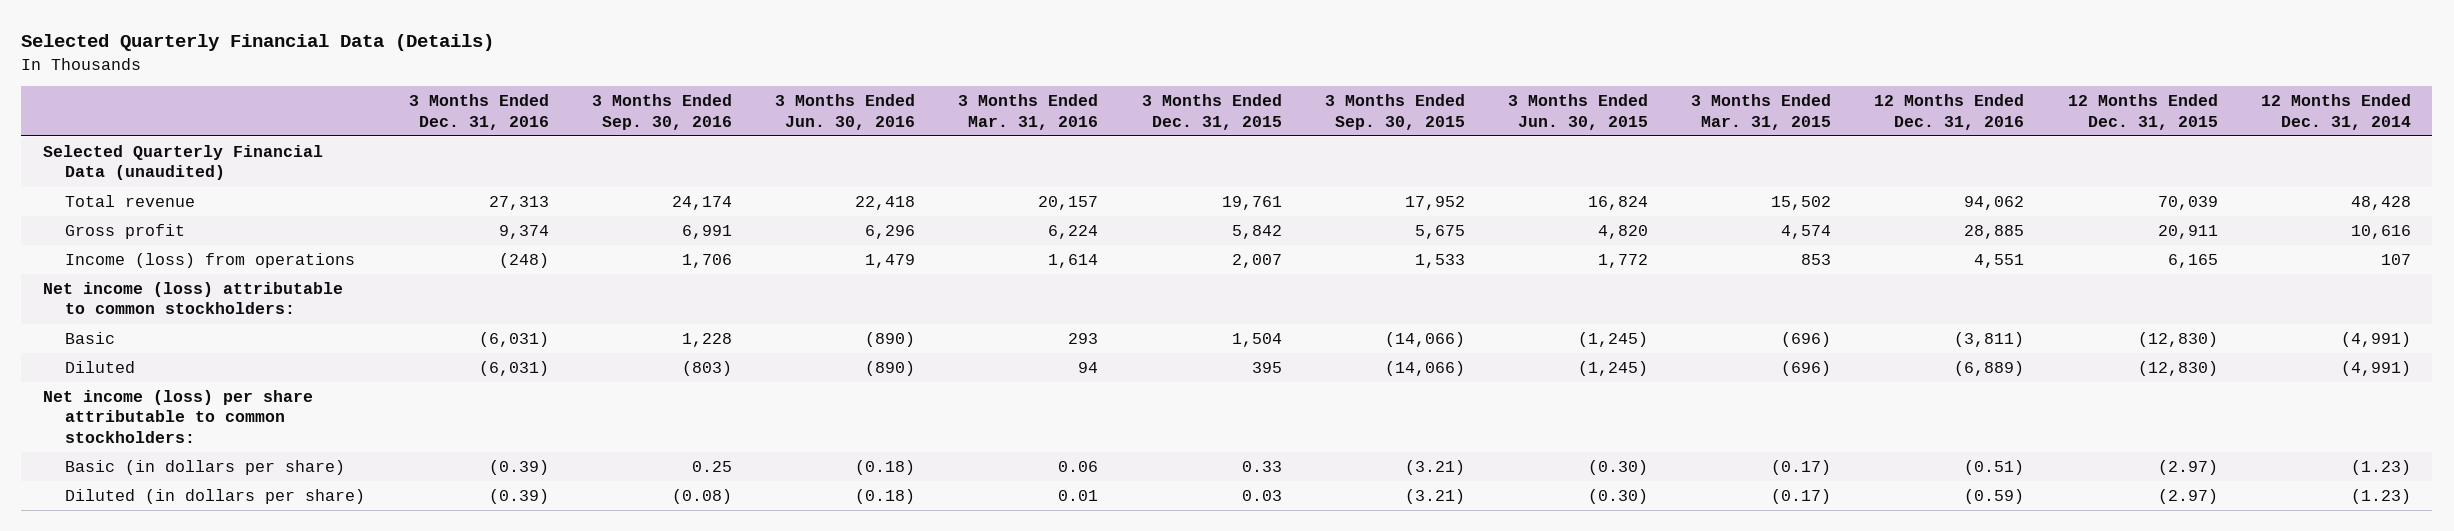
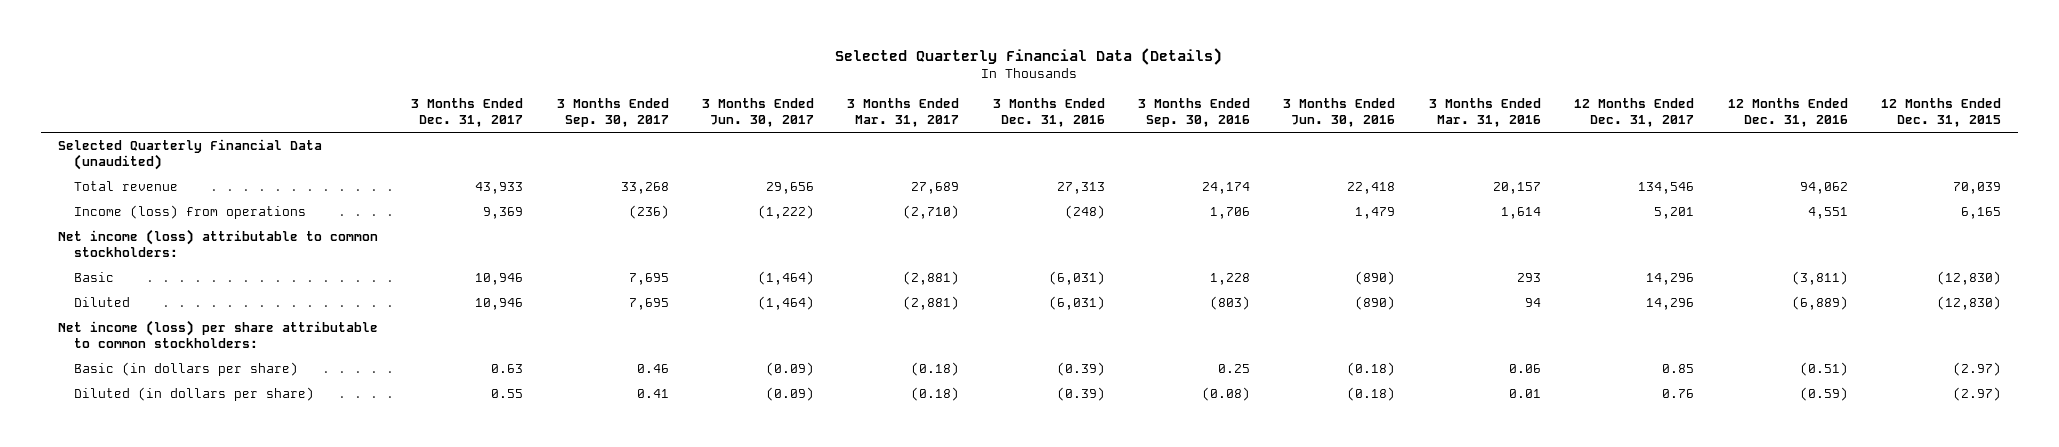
- | 3 Months Ended Dec. 31, 2016 | 3 Months Ended Sep. 30, 2016 | 3 Months Ended Jun. 30, 2016 | 3 Months Ended Mar. 31, 2016 | 3 Months Ended Dec. 31, 2015 | 3 Months Ended Sep. 30, 2015 | 3 Months Ended Jun. 30, 2015 | 3 Months Ended Mar. 31, 2015 | 12 Months Ended Dec. 31, 2016 | 12 Months Ended Dec. 31, 2015 | 12 Months Ended Dec. 31, 2014
+ | 3 Months Ended Dec. 31, 2017 | 3 Months Ended Sep. 30, 2017 | 3 Months Ended Jun. 30, 2017 | 3 Months Ended Mar. 31, 2017 | 3 Months Ended Dec. 31, 2016 | 3 Months Ended Sep. 30, 2016 | 3 Months Ended Jun. 30, 2016 | 3 Months Ended Mar. 31, 2016 | 12 Months Ended Dec. 31, 2017 | 12 Months Ended Dec. 31, 2016 | 12 Months Ended Dec. 31, 2015
- Gross profit | 9,374 | 6,991 | 6,296 | 6,224 | 5,842 | 5,675 | 4,820 | 4,574 | 28,885 | 20,911 | 10,616

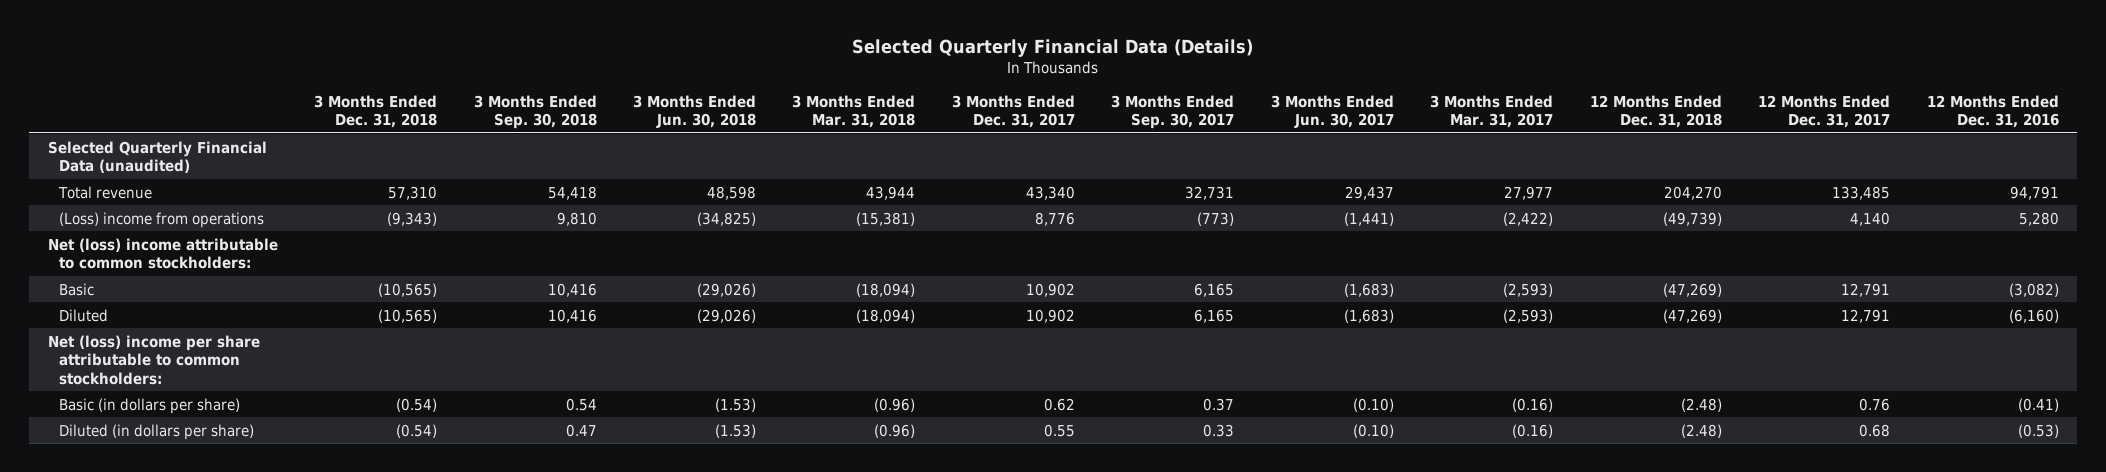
- | 3 Months Ended Dec. 31, 2017 | 3 Months Ended Sep. 30, 2017 | 3 Months Ended Jun. 30, 2017 | 3 Months Ended Mar. 31, 2017 | 3 Months Ended Dec. 31, 2016 | 3 Months Ended Sep. 30, 2016 | 3 Months Ended Jun. 30, 2016 | 3 Months Ended Mar. 31, 2016 | 12 Months Ended Dec. 31, 2017 | 12 Months Ended Dec. 31, 2016 | 12 Months Ended Dec. 31, 2015
+ | 3 Months Ended Dec. 31, 2018 | 3 Months Ended Sep. 30, 2018 | 3 Months Ended Jun. 30, 2018 | 3 Months Ended Mar. 31, 2018 | 3 Months Ended Dec. 31, 2017 | 3 Months Ended Sep. 30, 2017 | 3 Months Ended Jun. 30, 2017 | 3 Months Ended Mar. 31, 2017 | 12 Months Ended Dec. 31, 2018 | 12 Months Ended Dec. 31, 2017 | 12 Months Ended Dec. 31, 2016
- Total revenue | 43,933 | 33,268 | 29,656 | 27,689 | 27,313 | 24,174 | 22,418 | 20,157 | 134,546 | 94,062 | 70,039
- Income (loss) from operations | 9,369 | (236) | (1,222) | (2,710) | (248) | 1,706 | 1,479 | 1,614 | 5,201 | 4,551 | 6,165
- Net income (loss) attributable to common stockholders:
- Basic | 10,946 | 7,695 | (1,464) | (2,881) | (6,031) | 1,228 | (890) | 293 | 14,296 | (3,811) | (12,830)
- Diluted | 10,946 | 7,695 | (1,464) | (2,881) | (6,031) | (803) | (890) | 94 | 14,296 | (6,889) | (12,830)
- Net income (loss) per share attributable to common stockholders:
- Basic (in dollars per share) | 0.63 | 0.46 | (0.09) | (0.18) | (0.39) | 0.25 | (0.18) | 0.06 | 0.85 | (0.51) | (2.97)
- Diluted (in dollars per share) | 0.55 | 0.41 | (0.09) | (0.18) | (0.39) | (0.08) | (0.18) | 0.01 | 0.76 | (0.59) | (2.97)
+ Total revenue | 57,310 | 54,418 | 48,598 | 43,944 | 43,340 | 32,731 | 29,437 | 27,977 | 204,270 | 133,485 | 94,791
+ (Loss) income from operations | (9,343) | 9,810 | (34,825) | (15,381) | 8,776 | (773) | (1,441) | (2,422) | (49,739) | 4,140 | 5,280
+ Net (loss) income attributable to common stockholders:
+ Basic | (10,565) | 10,416 | (29,026) | (18,094) | 10,902 | 6,165 | (1,683) | (2,593) | (47,269) | 12,791 | (3,082)
+ Diluted | (10,565) | 10,416 | (29,026) | (18,094) | 10,902 | 6,165 | (1,683) | (2,593) | (47,269) | 12,791 | (6,160)
+ Net (loss) income per share attributable to common stockholders:
+ Basic (in dollars per share) | (0.54) | 0.54 | (1.53) | (0.96) | 0.62 | 0.37 | (0.10) | (0.16) | (2.48) | 0.76 | (0.41)
+ Diluted (in dollars per share) | (0.54) | 0.47 | (1.53) | (0.96) | 0.55 | 0.33 | (0.10) | (0.16) | (2.48) | 0.68 | (0.53)

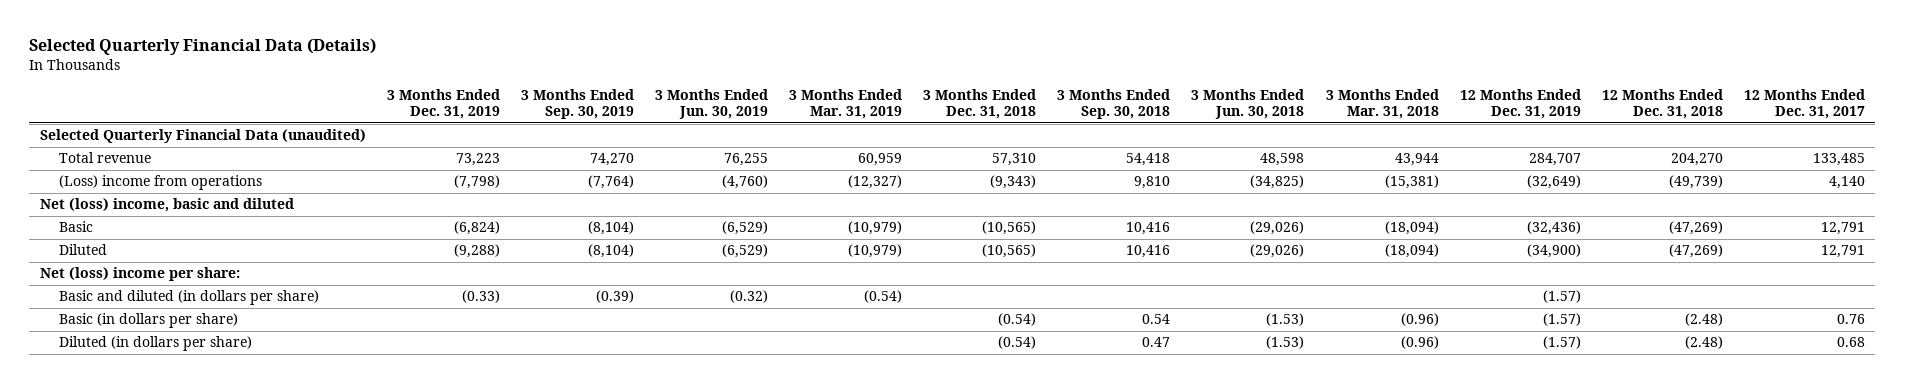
- | 3 Months Ended Dec. 31, 2018 | 3 Months Ended Sep. 30, 2018 | 3 Months Ended Jun. 30, 2018 | 3 Months Ended Mar. 31, 2018 | 3 Months Ended Dec. 31, 2017 | 3 Months Ended Sep. 30, 2017 | 3 Months Ended Jun. 30, 2017 | 3 Months Ended Mar. 31, 2017 | 12 Months Ended Dec. 31, 2018 | 12 Months Ended Dec. 31, 2017 | 12 Months Ended Dec. 31, 2016
+ | 3 Months Ended Dec. 31, 2019 | 3 Months Ended Sep. 30, 2019 | 3 Months Ended Jun. 30, 2019 | 3 Months Ended Mar. 31, 2019 | 3 Months Ended Dec. 31, 2018 | 3 Months Ended Sep. 30, 2018 | 3 Months Ended Jun. 30, 2018 | 3 Months Ended Mar. 31, 2018 | 12 Months Ended Dec. 31, 2019 | 12 Months Ended Dec. 31, 2018 | 12 Months Ended Dec. 31, 2017
- Net (loss) income attributable to common stockholders:
+ Net (loss) income, basic and diluted
- Net (loss) income per share attributable to common stockholders:
+ Net (loss) income per share:
+ Basic and diluted (in dollars per share) | (0.33) | (0.39) | (0.32) | (0.54) | | | | | (1.57) | |

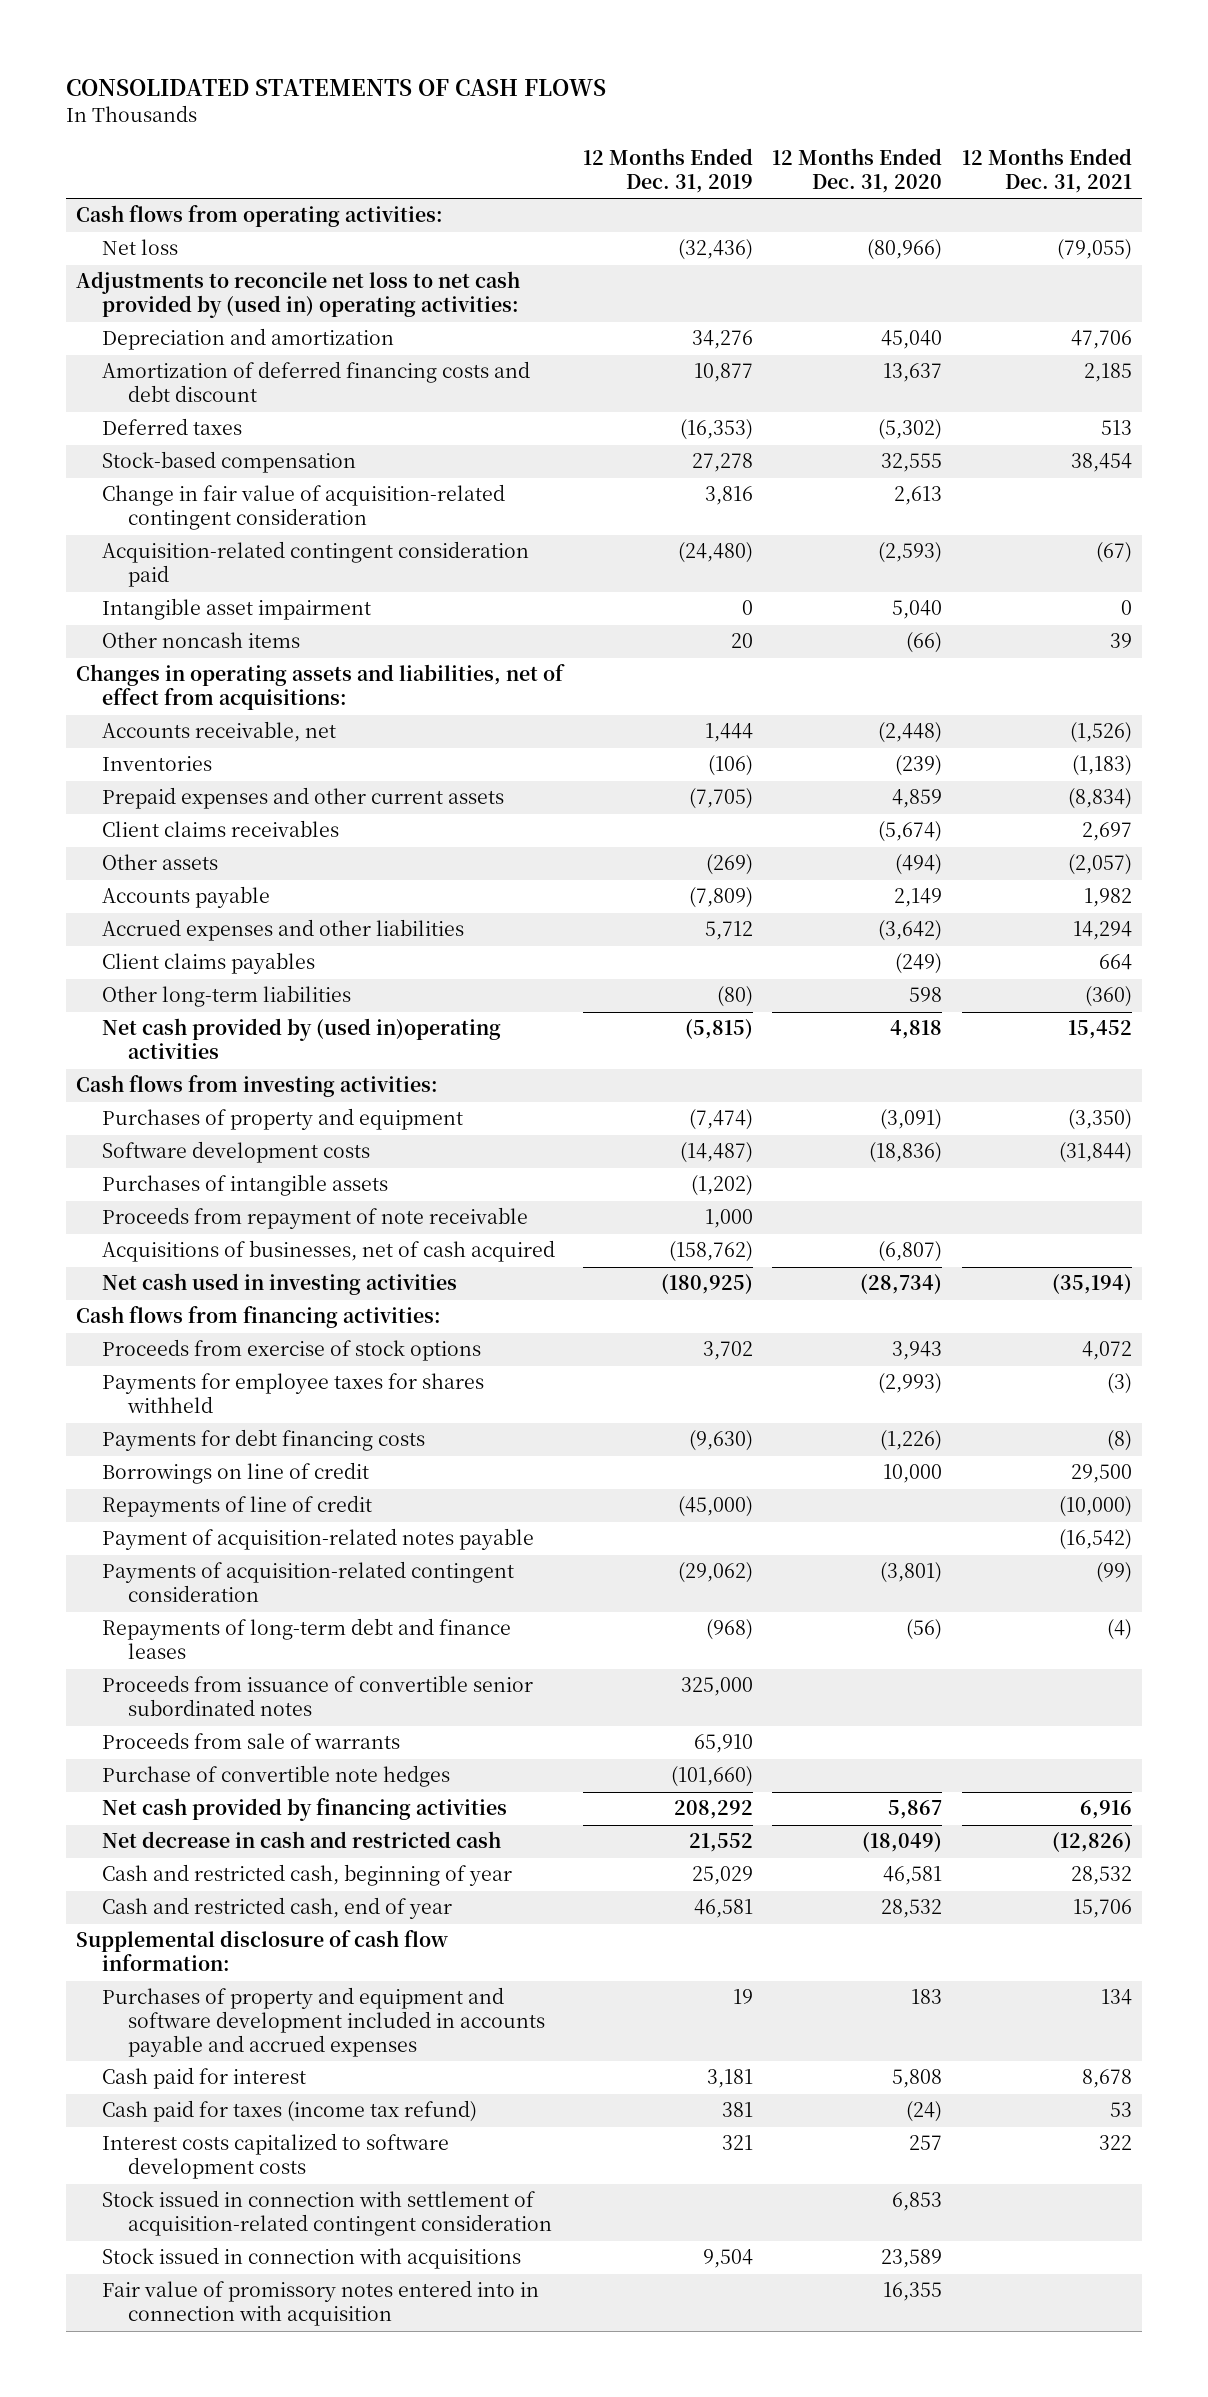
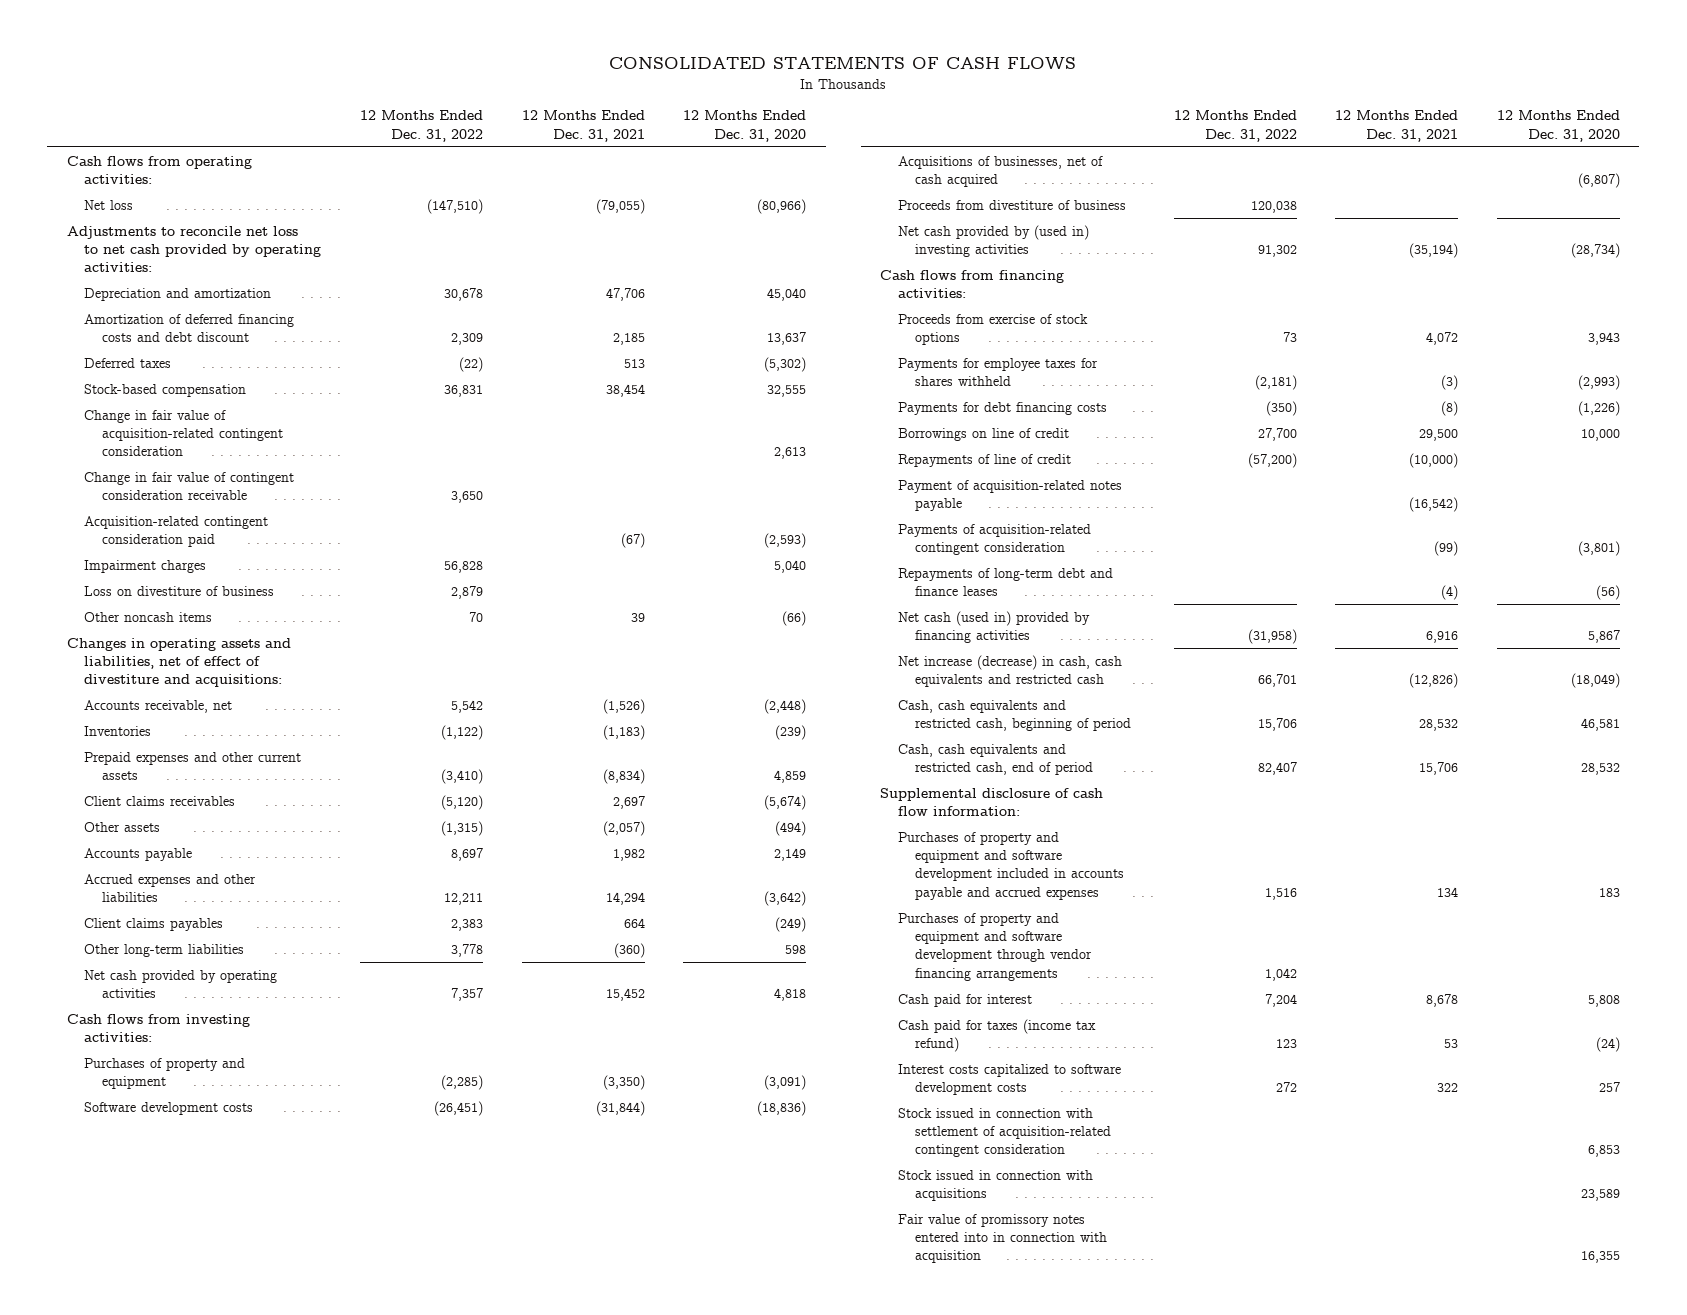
- | 12 Months Ended Dec. 31, 2019 | 12 Months Ended Dec. 31, 2020 | 12 Months Ended Dec. 31, 2021
+ | 12 Months Ended Dec. 31, 2022 | 12 Months Ended Dec. 31, 2021 | 12 Months Ended Dec. 31, 2020
- Adjustments to reconcile net loss to net cash provided by (used in) operating activities:
+ Adjustments to reconcile net loss to net cash provided by operating activities:
+ Change in fair value of contingent consideration receivable | 3,650 | |
- Intangible asset impairment | 0 | 5,040 | 0
+ Impairment charges | 56,828 | | 5,040
+ Loss on divestiture of business | 2,879 | |
- Changes in operating assets and liabilities, net of effect from acquisitions:
+ Changes in operating assets and liabilities, net of effect of divestiture and acquisitions:
- Net cash provided by (used in)operating activities | (5,815) | 4,818 | 15,452
+ Net cash provided by operating activities | 7,357 | 15,452 | 4,818
- Purchases of intangible assets | (1,202) | |
- Proceeds from repayment of note receivable | 1,000 | |
- Net cash used in investing activities | (180,925) | (28,734) | (35,194)
+ Proceeds from divestiture of business | 120,038 | |
+ Net cash provided by (used in) investing activities | 91,302 | (35,194) | (28,734)
- Proceeds from issuance of convertible senior subordinated notes | 325,000 | |
- Proceeds from sale of warrants | 65,910 | |
- Purchase of convertible note hedges | (101,660) | |
- Net cash provided by financing activities | 208,292 | 5,867 | 6,916
- Net decrease in cash and restricted cash | 21,552 | (18,049) | (12,826)
- Cash and restricted cash, beginning of year | 25,029 | 46,581 | 28,532
- Cash and restricted cash, end of year | 46,581 | 28,532 | 15,706
+ Net cash (used in) provided by financing activities | (31,958) | 6,916 | 5,867
+ Net increase (decrease) in cash, cash equivalents and restricted cash | 66,701 | (12,826) | (18,049)
+ Cash, cash equivalents and restricted cash, beginning of period | 15,706 | 28,532 | 46,581
+ Cash, cash equivalents and restricted cash, end of period | 82,407 | 15,706 | 28,532
+ Purchases of property and equipment and software development through vendor financing arrangements | 1,042 | |

